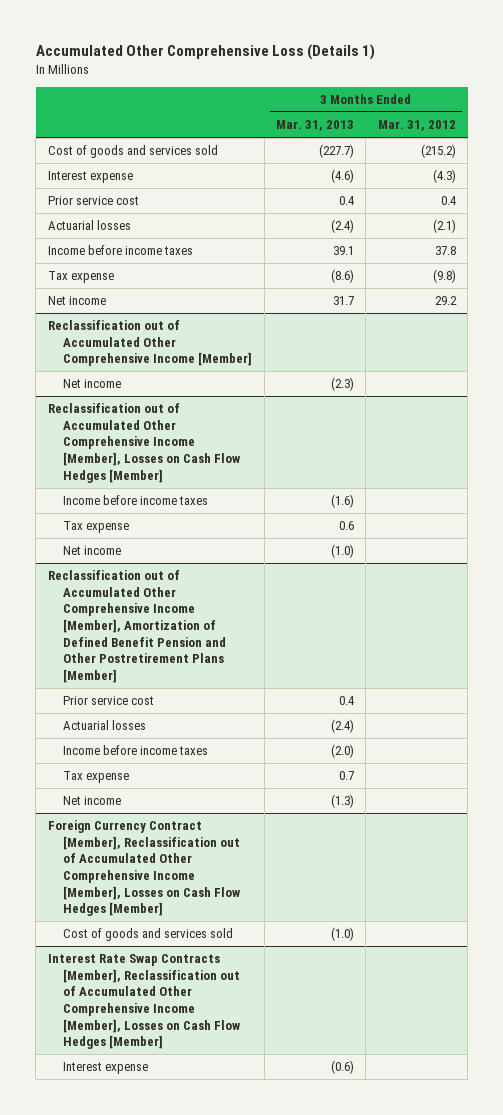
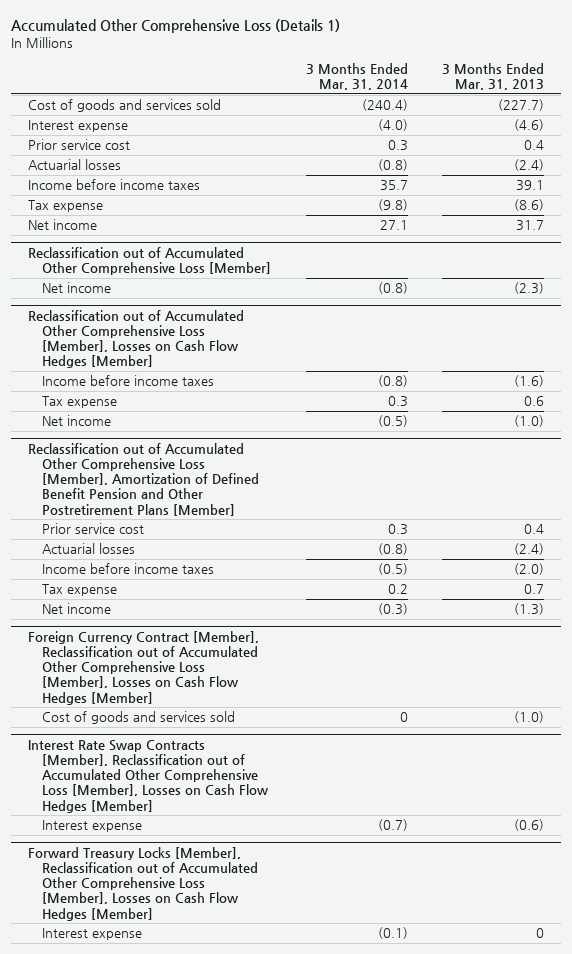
- | 3 Months Ended Mar. 31, 2013 | 3 Months Ended Mar. 31, 2012
+ | 3 Months Ended Mar. 31, 2014 | 3 Months Ended Mar. 31, 2013
- Reclassification out of Accumulated Other Comprehensive Income [Member]
+ Reclassification out of Accumulated Other Comprehensive Loss [Member]
- Reclassification out of Accumulated Other Comprehensive Income [Member], Losses on Cash Flow Hedges [Member]
+ Reclassification out of Accumulated Other Comprehensive Loss [Member], Losses on Cash Flow Hedges [Member]
- Reclassification out of Accumulated Other Comprehensive Income [Member], Amortization of Defined Benefit Pension and Other Postretirement Plans [Member]
+ Reclassification out of Accumulated Other Comprehensive Loss [Member], Amortization of Defined Benefit Pension and Other Postretirement Plans [Member]
- Foreign Currency Contract [Member], Reclassification out of Accumulated Other Comprehensive Income [Member], Losses on Cash Flow Hedges [Member]
+ Foreign Currency Contract [Member], Reclassification out of Accumulated Other Comprehensive Loss [Member], Losses on Cash Flow Hedges [Member]
- Interest Rate Swap Contracts [Member], Reclassification out of Accumulated Other Comprehensive Income [Member], Losses on Cash Flow Hedges [Member]
+ Interest Rate Swap Contracts [Member], Reclassification out of Accumulated Other Comprehensive Loss [Member], Losses on Cash Flow Hedges [Member]
+ Forward Treasury Locks [Member], Reclassification out of Accumulated Other Comprehensive Loss [Member], Losses on Cash Flow Hedges [Member]
+ Interest expense | (0.1) | 0

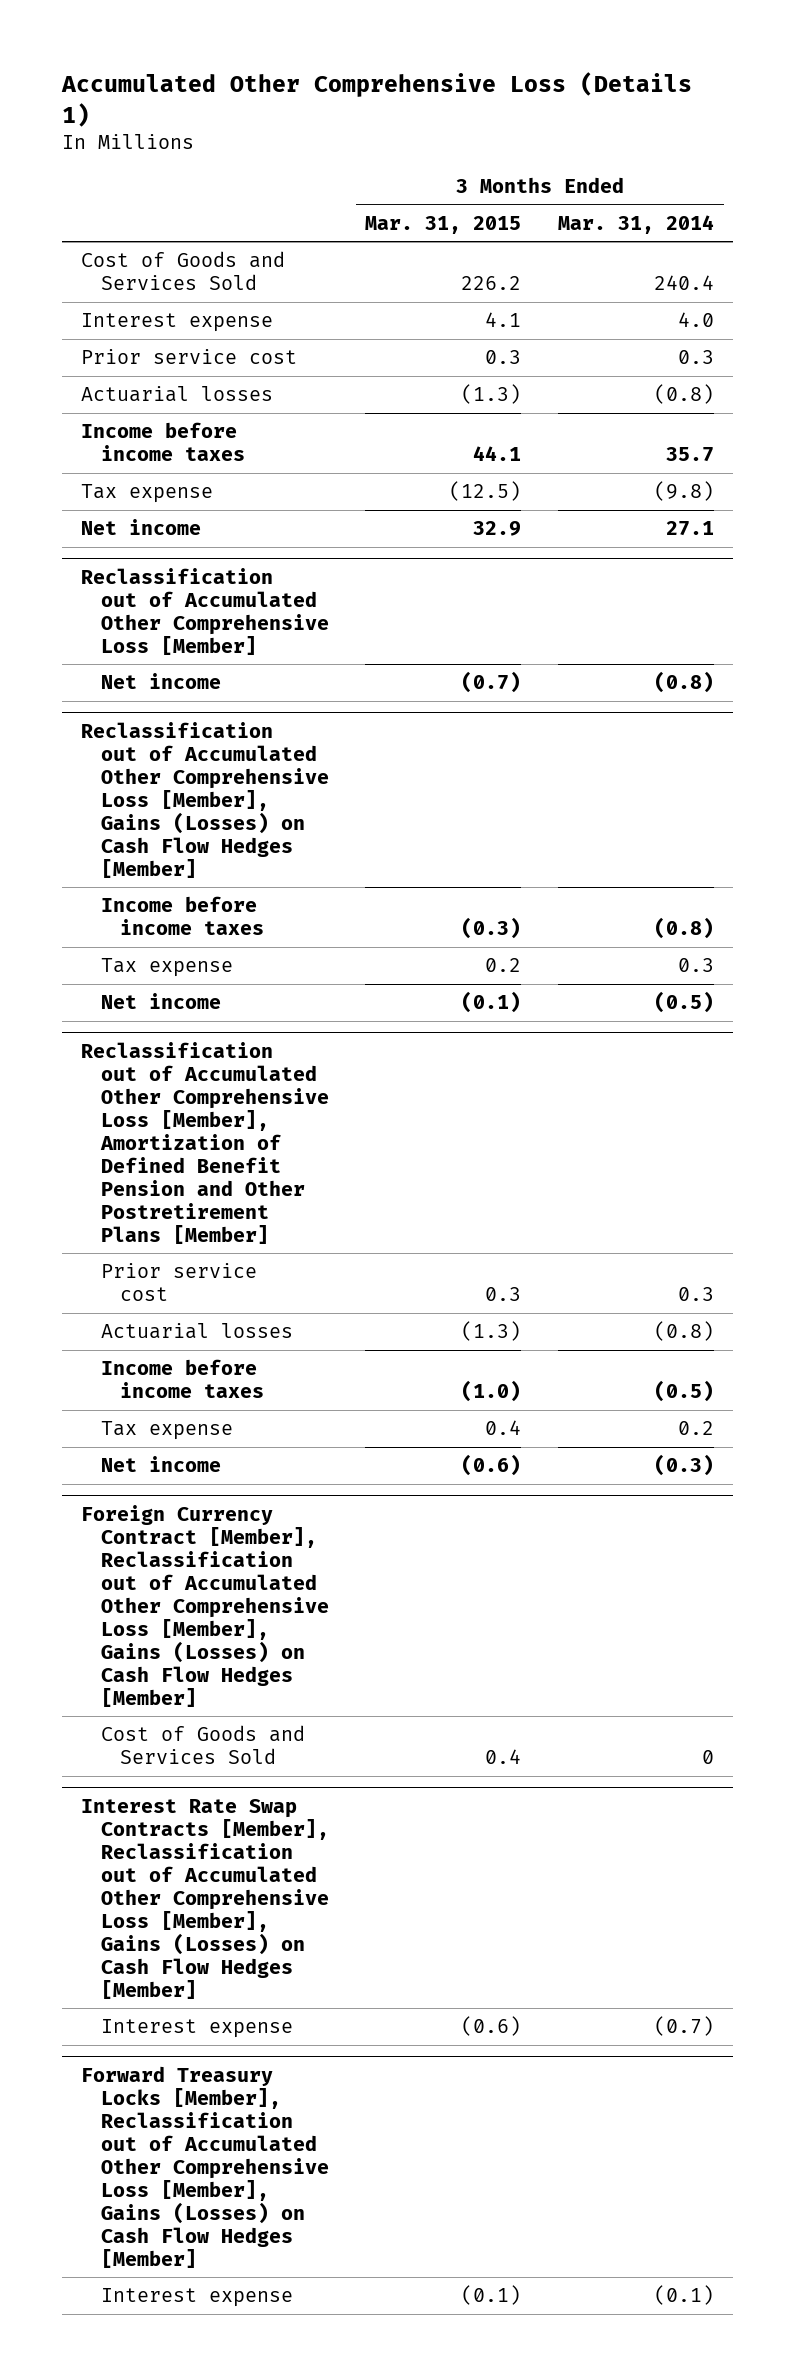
- | 3 Months Ended Mar. 31, 2014 | 3 Months Ended Mar. 31, 2013
+ | 3 Months Ended Mar. 31, 2015 | 3 Months Ended Mar. 31, 2014
- Cost of goods and services sold | (240.4) | (227.7)
- Interest expense | (4.0) | (4.6)
+ Cost of Goods and Services Sold | 226.2 | 240.4
+ Interest expense | 4.1 | 4.0
- Reclassification out of Accumulated Other Comprehensive Loss [Member], Losses on Cash Flow Hedges [Member]
+ Reclassification out of Accumulated Other Comprehensive Loss [Member], Gains (Losses) on Cash Flow Hedges [Member]
- Foreign Currency Contract [Member], Reclassification out of Accumulated Other Comprehensive Loss [Member], Losses on Cash Flow Hedges [Member]
- Cost of goods and services sold | 0 | (1.0)
- Interest Rate Swap Contracts [Member], Reclassification out of Accumulated Other Comprehensive Loss [Member], Losses on Cash Flow Hedges [Member]
+ Foreign Currency Contract [Member], Reclassification out of Accumulated Other Comprehensive Loss [Member], Gains (Losses) on Cash Flow Hedges [Member]
+ Cost of Goods and Services Sold | 0.4 | 0
+ Interest Rate Swap Contracts [Member], Reclassification out of Accumulated Other Comprehensive Loss [Member], Gains (Losses) on Cash Flow Hedges [Member]
- Forward Treasury Locks [Member], Reclassification out of Accumulated Other Comprehensive Loss [Member], Losses on Cash Flow Hedges [Member]
+ Forward Treasury Locks [Member], Reclassification out of Accumulated Other Comprehensive Loss [Member], Gains (Losses) on Cash Flow Hedges [Member]

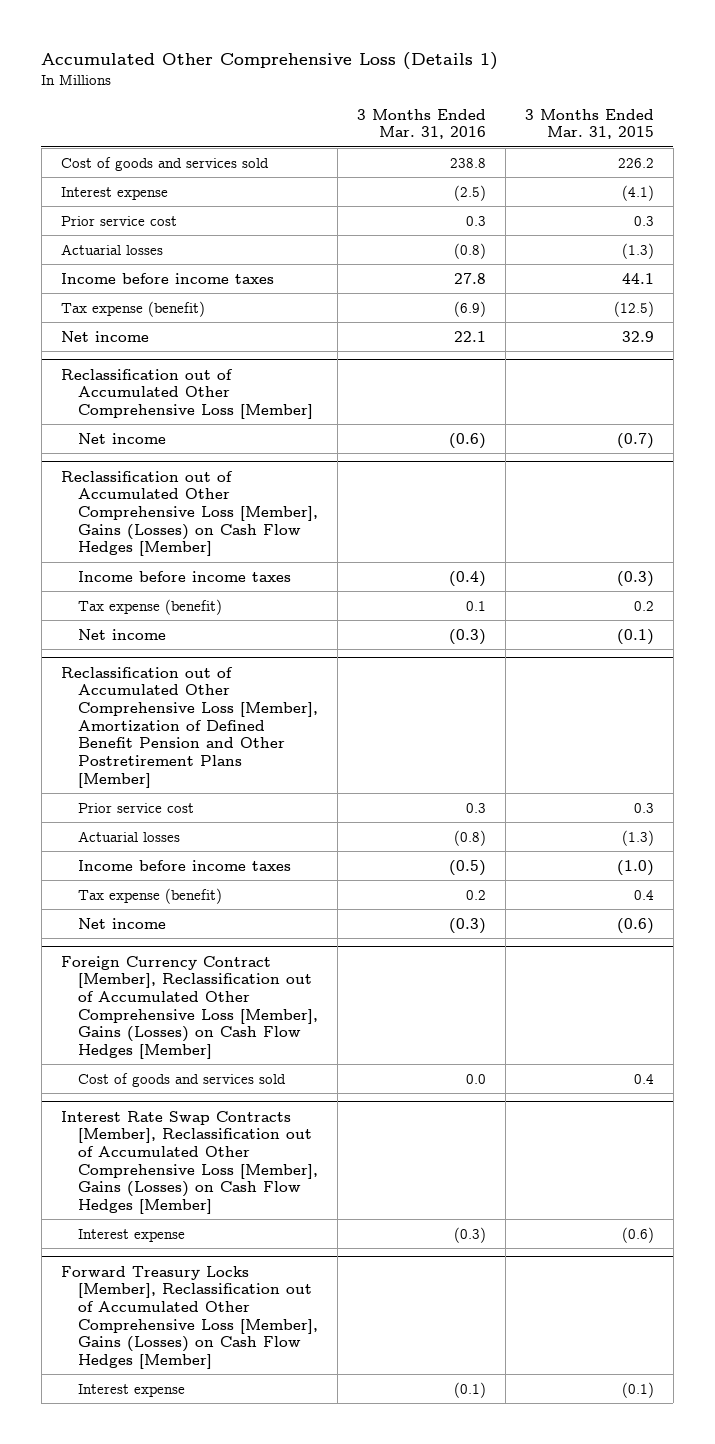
- | 3 Months Ended Mar. 31, 2015 | 3 Months Ended Mar. 31, 2014
+ | 3 Months Ended Mar. 31, 2016 | 3 Months Ended Mar. 31, 2015
- Cost of Goods and Services Sold | 226.2 | 240.4
- Interest expense | 4.1 | 4.0
+ Cost of goods and services sold | 238.8 | 226.2
+ Interest expense | (2.5) | (4.1)
- Tax expense | (12.5) | (9.8)
+ Tax expense (benefit) | (6.9) | (12.5)
@ Reclassification out of Accumulated Other Comprehensive Loss [Member], Gains (Losses) on Cash Flow Hedges [Member]
- Tax expense | 0.2 | 0.3
+ Tax expense (benefit) | 0.1 | 0.2
@ Reclassification out of Accumulated Other Comprehensive Loss [Member], Amortization of Defined Benefit Pension and Other Postretirement Plans [Member]
- Tax expense | 0.4 | 0.2
+ Tax expense (benefit) | 0.2 | 0.4
@ Foreign Currency Contract [Member], Reclassification out of Accumulated Other Comprehensive Loss [Member], Gains (Losses) on Cash Flow Hedges [Member]
- Cost of Goods and Services Sold | 0.4 | 0
+ Cost of goods and services sold | 0.0 | 0.4

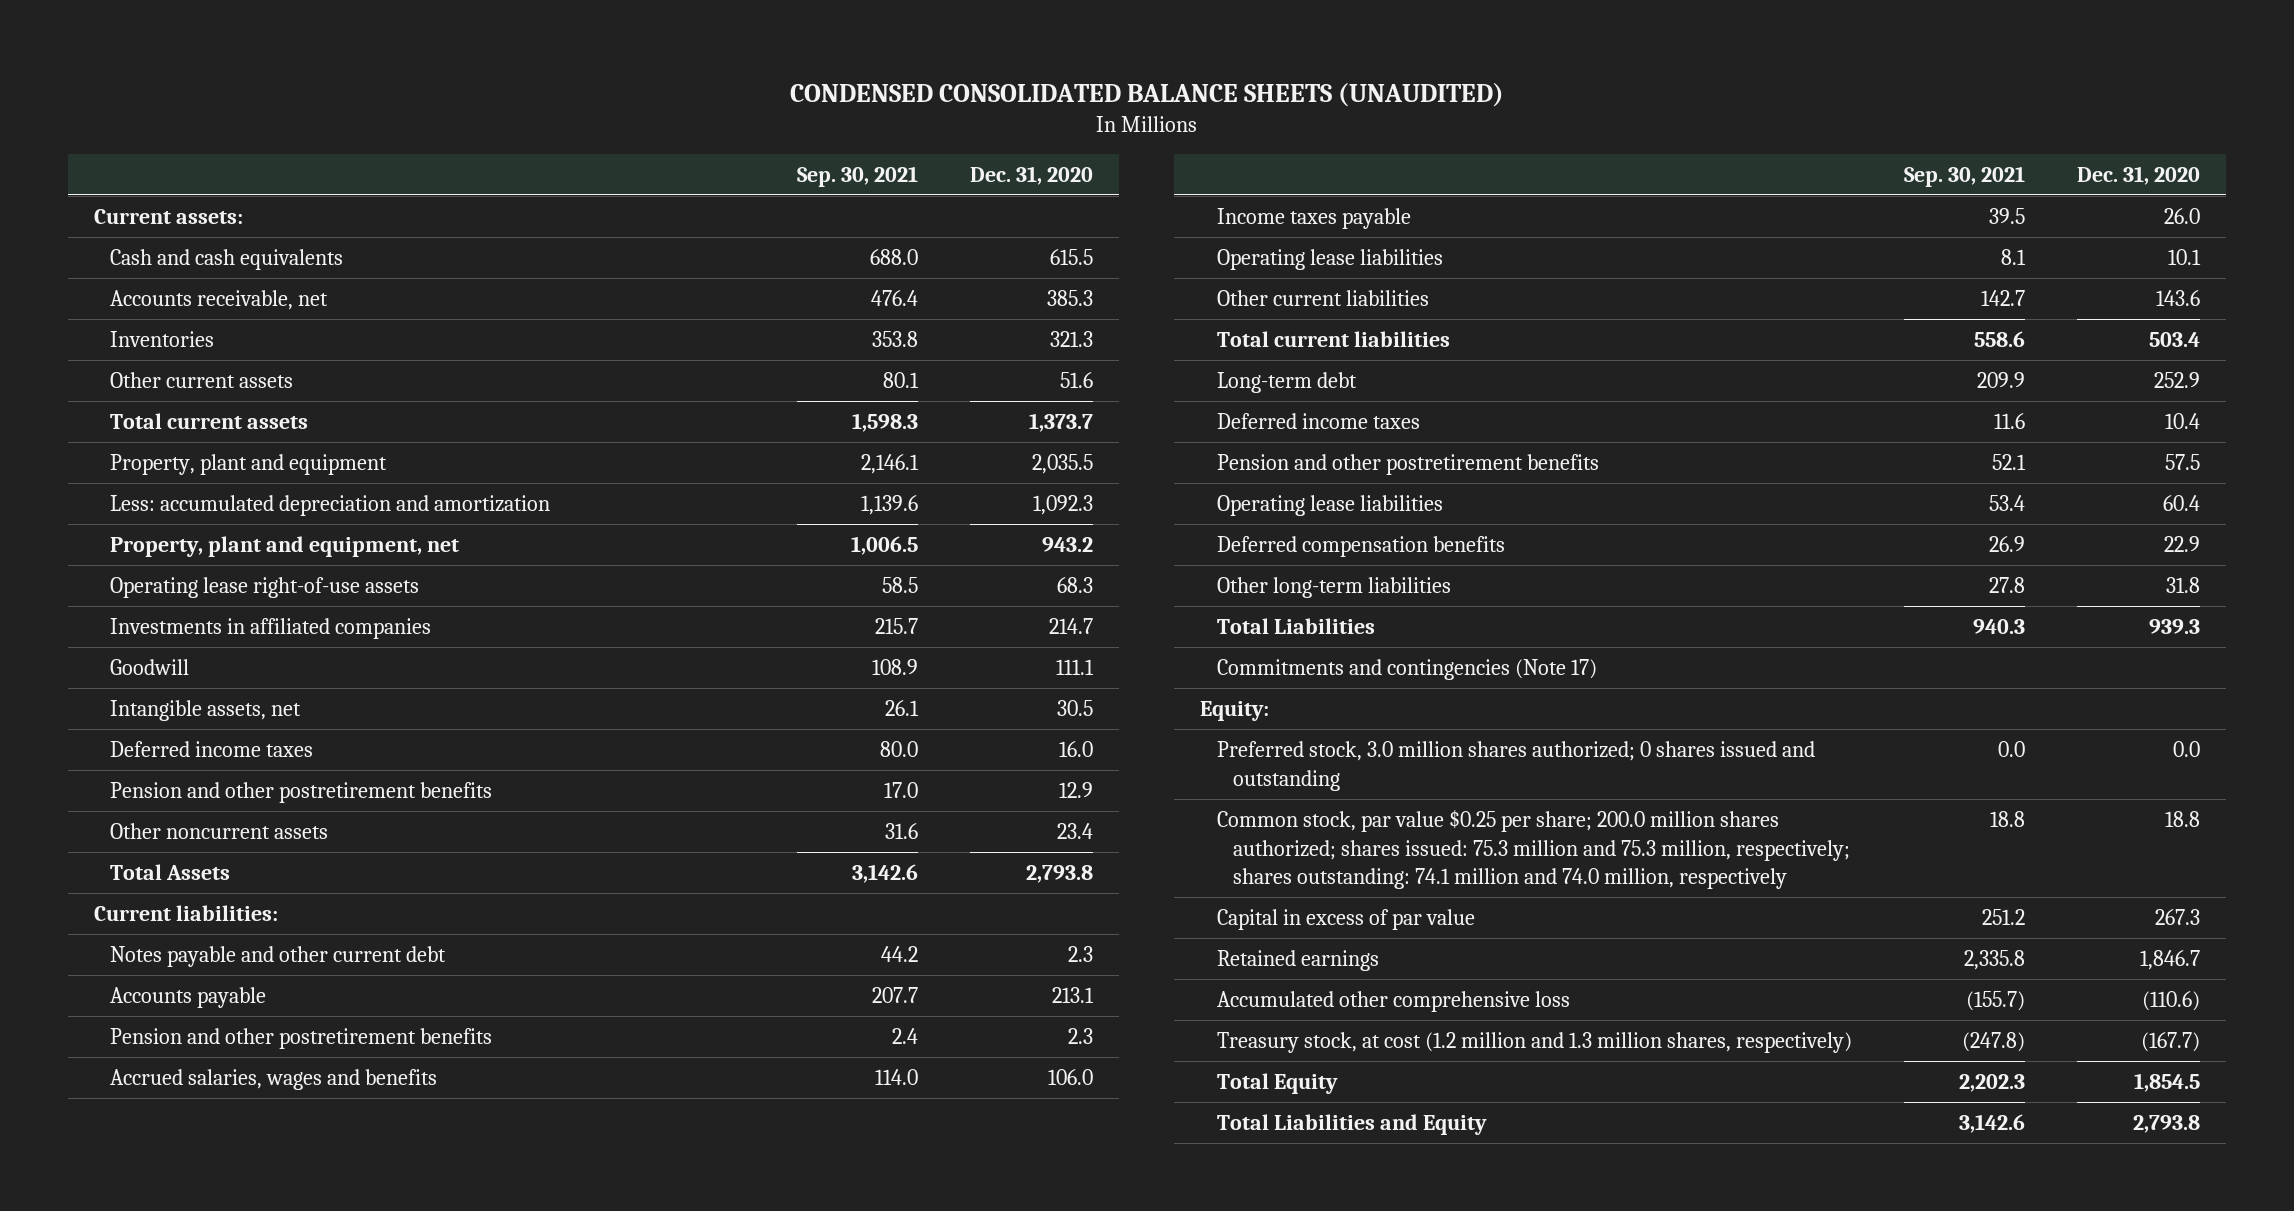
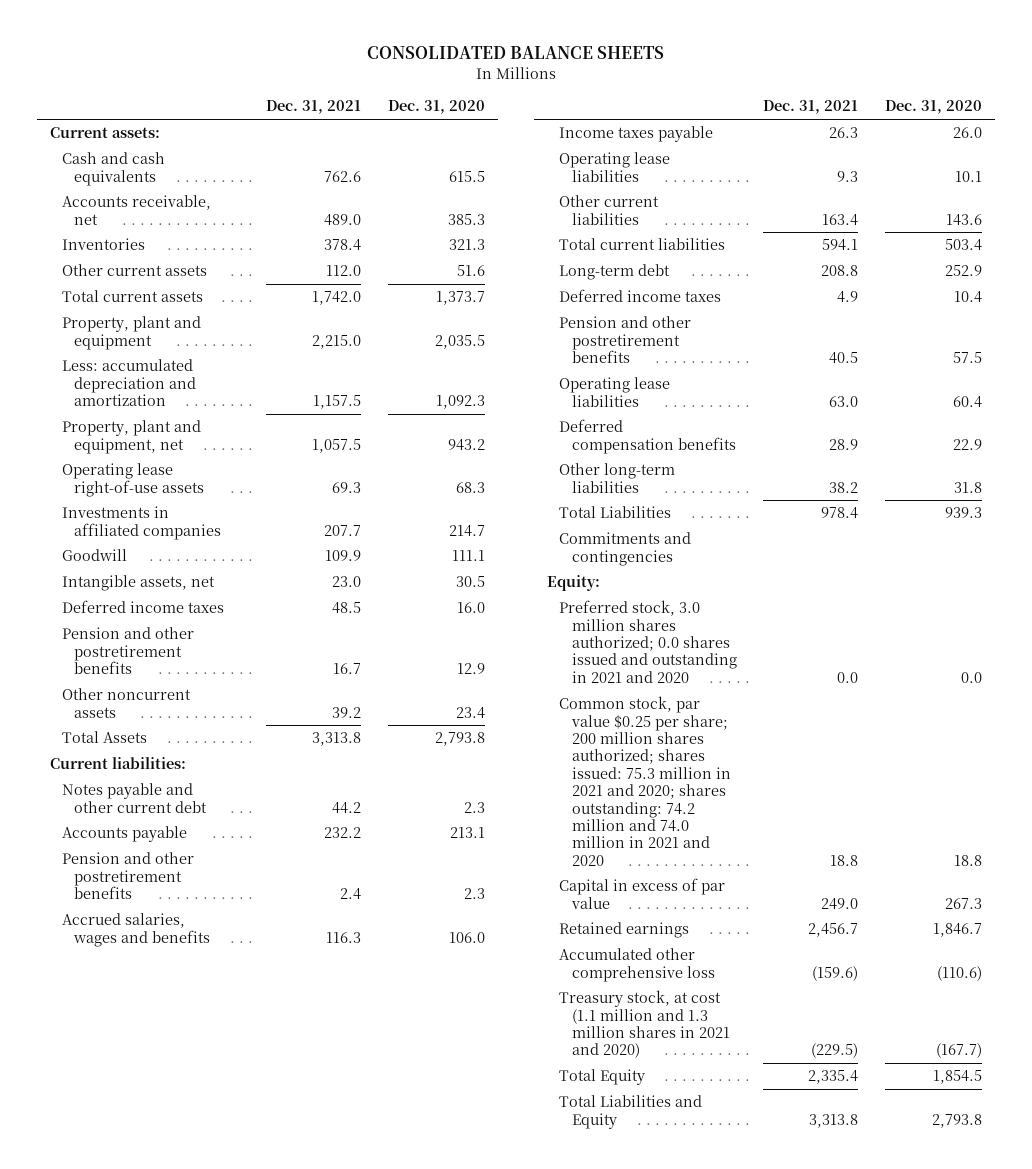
- CONDENSED CONSOLIDATED BALANCE SHEETS (UNAUDITED)
+ CONSOLIDATED BALANCE SHEETS
- | Sep. 30, 2021 | Dec. 31, 2020
+ | Dec. 31, 2021 | Dec. 31, 2020
- Commitments and contingencies (Note 17)
+ Commitments and contingencies
- Preferred stock, 3.0 million shares authorized; 0 shares issued and outstanding | 0.0 | 0.0
- Common stock, par value $0.25 per share; 200.0 million shares authorized; shares issued: 75.3 million and 75.3 million, respectively; shares outstanding: 74.1 million and 74.0 million, respectively | 18.8 | 18.8
+ Preferred stock, 3.0 million shares authorized; 0.0 shares issued and outstanding in 2021 and 2020 | 0.0 | 0.0
+ Common stock, par value $0.25 per share; 200 million shares authorized; shares issued: 75.3 million in 2021 and 2020; shares outstanding: 74.2 million and 74.0 million in 2021 and 2020 | 18.8 | 18.8
- Treasury stock, at cost (1.2 million and 1.3 million shares, respectively) | (247.8) | (167.7)
+ Treasury stock, at cost (1.1 million and 1.3 million shares in 2021 and 2020) | (229.5) | (167.7)

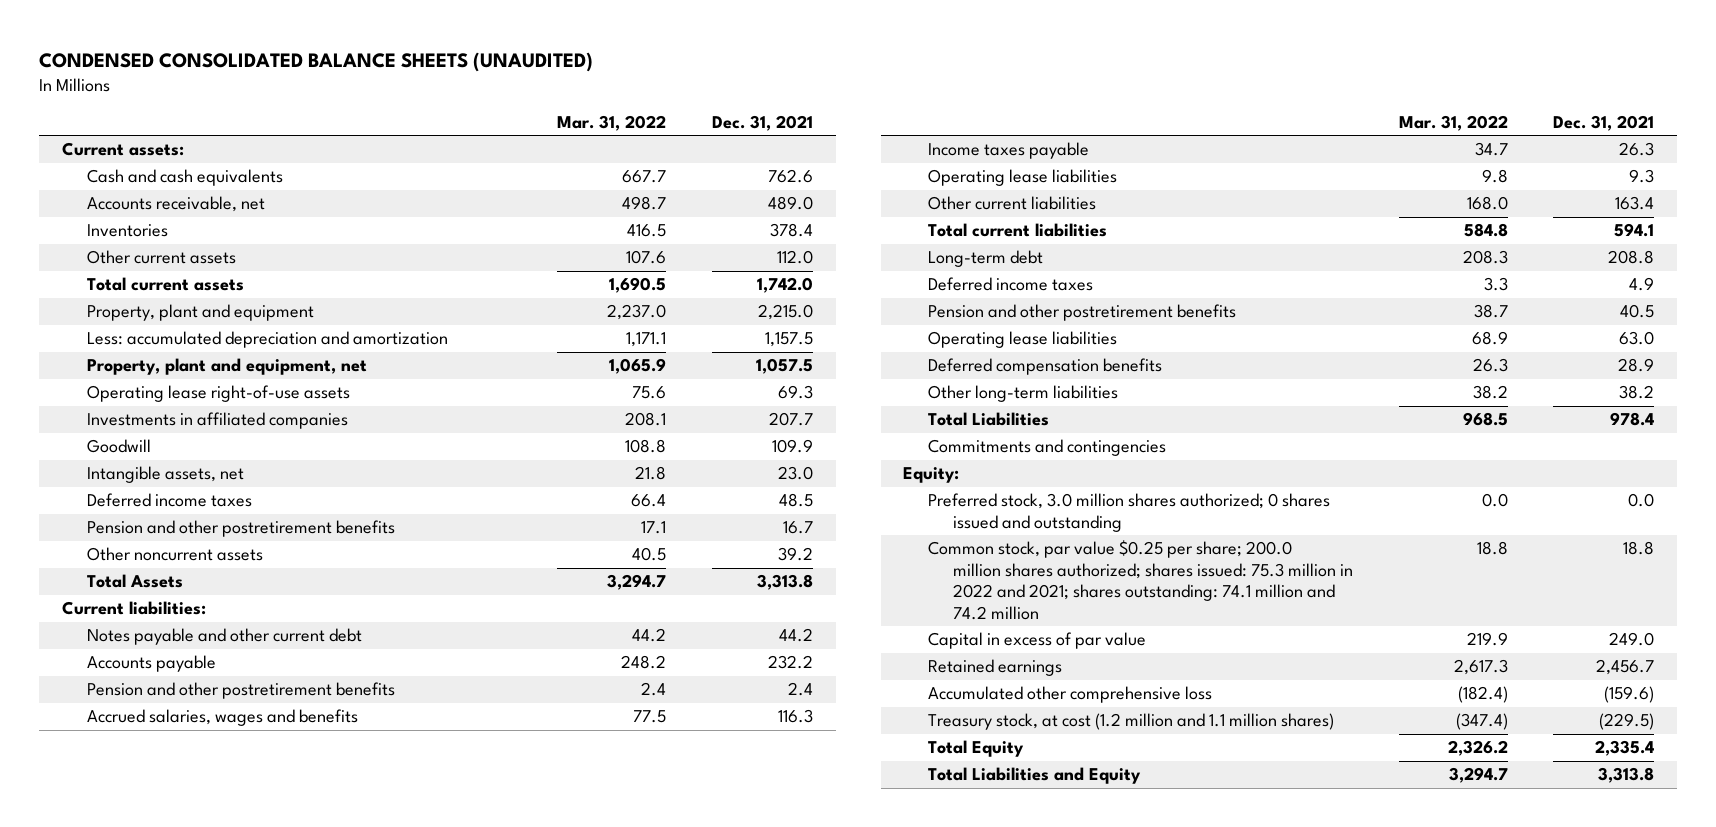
- CONSOLIDATED BALANCE SHEETS
+ CONDENSED CONSOLIDATED BALANCE SHEETS (UNAUDITED)
- | Dec. 31, 2021 | Dec. 31, 2020
+ | Mar. 31, 2022 | Dec. 31, 2021
- Preferred stock, 3.0 million shares authorized; 0.0 shares issued and outstanding in 2021 and 2020 | 0.0 | 0.0
- Common stock, par value $0.25 per share; 200 million shares authorized; shares issued: 75.3 million in 2021 and 2020; shares outstanding: 74.2 million and 74.0 million in 2021 and 2020 | 18.8 | 18.8
+ Preferred stock, 3.0 million shares authorized; 0 shares issued and outstanding | 0.0 | 0.0
+ Common stock, par value $0.25 per share; 200.0 million shares authorized; shares issued: 75.3 million in 2022 and 2021; shares outstanding: 74.1 million and 74.2 million | 18.8 | 18.8
- Treasury stock, at cost (1.1 million and 1.3 million shares in 2021 and 2020) | (229.5) | (167.7)
+ Treasury stock, at cost (1.2 million and 1.1 million shares) | (347.4) | (229.5)

